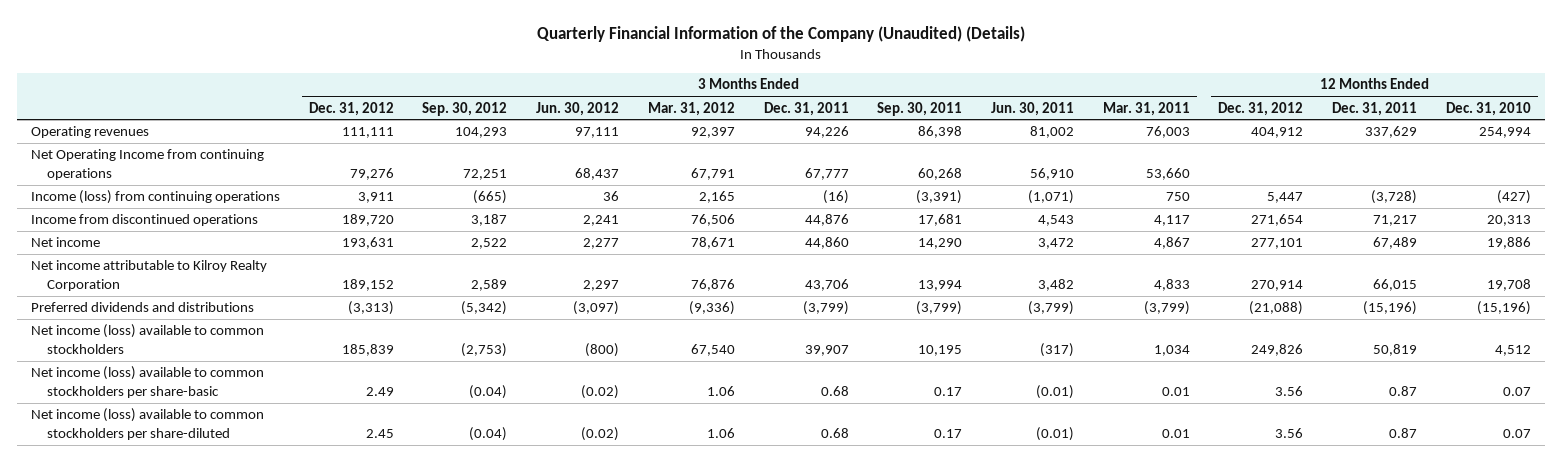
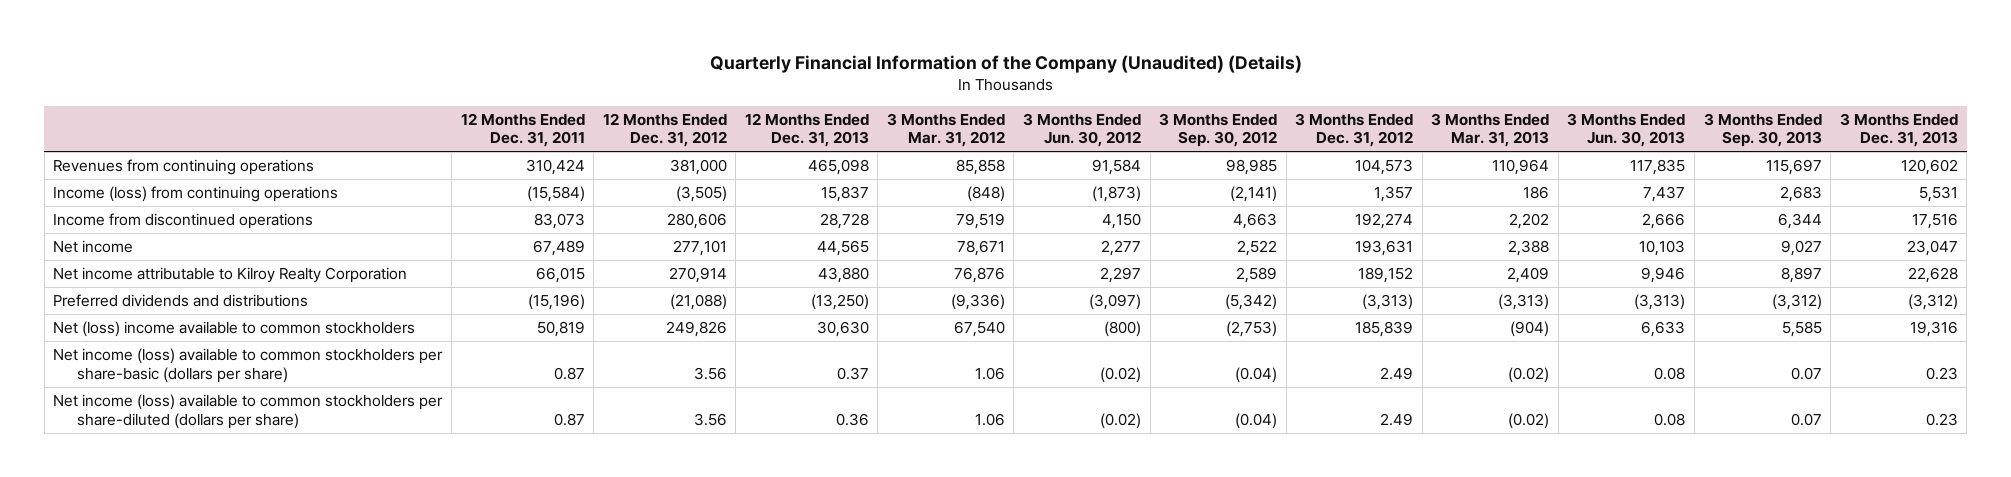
- | 3 Months Ended Dec. 31, 2012 | 3 Months Ended Sep. 30, 2012 | 3 Months Ended Jun. 30, 2012 | 3 Months Ended Mar. 31, 2012 | 3 Months Ended Dec. 31, 2011 | 3 Months Ended Sep. 30, 2011 | 3 Months Ended Jun. 30, 2011 | 3 Months Ended Mar. 31, 2011 | 12 Months Ended Dec. 31, 2012 | 12 Months Ended Dec. 31, 2011 | 12 Months Ended Dec. 31, 2010
+ | 12 Months Ended Dec. 31, 2011 | 12 Months Ended Dec. 31, 2012 | 12 Months Ended Dec. 31, 2013 | 3 Months Ended Mar. 31, 2012 | 3 Months Ended Jun. 30, 2012 | 3 Months Ended Sep. 30, 2012 | 3 Months Ended Dec. 31, 2012 | 3 Months Ended Mar. 31, 2013 | 3 Months Ended Jun. 30, 2013 | 3 Months Ended Sep. 30, 2013 | 3 Months Ended Dec. 31, 2013
- Operating revenues | 111,111 | 104,293 | 97,111 | 92,397 | 94,226 | 86,398 | 81,002 | 76,003 | 404,912 | 337,629 | 254,994
- Net Operating Income from continuing operations | 79,276 | 72,251 | 68,437 | 67,791 | 67,777 | 60,268 | 56,910 | 53,660 | | |
- Income (loss) from continuing operations | 3,911 | (665) | 36 | 2,165 | (16) | (3,391) | (1,071) | 750 | 5,447 | (3,728) | (427)
- Income from discontinued operations | 189,720 | 3,187 | 2,241 | 76,506 | 44,876 | 17,681 | 4,543 | 4,117 | 271,654 | 71,217 | 20,313
+ Revenues from continuing operations | 310,424 | 381,000 | 465,098 | 85,858 | 91,584 | 98,985 | 104,573 | 110,964 | 117,835 | 115,697 | 120,602
+ Income (loss) from continuing operations | (15,584) | (3,505) | 15,837 | (848) | (1,873) | (2,141) | 1,357 | 186 | 7,437 | 2,683 | 5,531
+ Income from discontinued operations | 83,073 | 280,606 | 28,728 | 79,519 | 4,150 | 4,663 | 192,274 | 2,202 | 2,666 | 6,344 | 17,516
- Net income (loss) available to common stockholders | 185,839 | (2,753) | (800) | 67,540 | 39,907 | 10,195 | (317) | 1,034 | 249,826 | 50,819 | 4,512
- Net income (loss) available to common stockholders per share-basic | 2.49 | (0.04) | (0.02) | 1.06 | 0.68 | 0.17 | (0.01) | 0.01 | 3.56 | 0.87 | 0.07
- Net income (loss) available to common stockholders per share-diluted | 2.45 | (0.04) | (0.02) | 1.06 | 0.68 | 0.17 | (0.01) | 0.01 | 3.56 | 0.87 | 0.07
+ Net (loss) income available to common stockholders | 50,819 | 249,826 | 30,630 | 67,540 | (800) | (2,753) | 185,839 | (904) | 6,633 | 5,585 | 19,316
+ Net income (loss) available to common stockholders per share-basic (dollars per share) | 0.87 | 3.56 | 0.37 | 1.06 | (0.02) | (0.04) | 2.49 | (0.02) | 0.08 | 0.07 | 0.23
+ Net income (loss) available to common stockholders per share-diluted (dollars per share) | 0.87 | 3.56 | 0.36 | 1.06 | (0.02) | (0.04) | 2.49 | (0.02) | 0.08 | 0.07 | 0.23

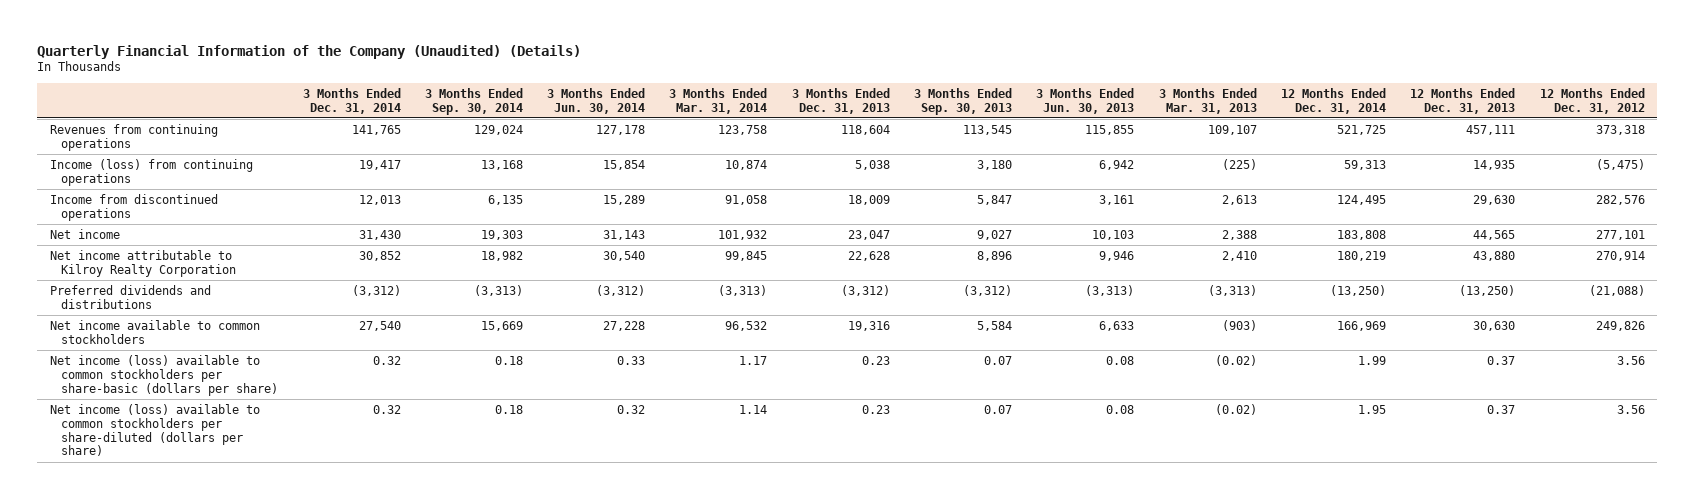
- | 12 Months Ended Dec. 31, 2011 | 12 Months Ended Dec. 31, 2012 | 12 Months Ended Dec. 31, 2013 | 3 Months Ended Mar. 31, 2012 | 3 Months Ended Jun. 30, 2012 | 3 Months Ended Sep. 30, 2012 | 3 Months Ended Dec. 31, 2012 | 3 Months Ended Mar. 31, 2013 | 3 Months Ended Jun. 30, 2013 | 3 Months Ended Sep. 30, 2013 | 3 Months Ended Dec. 31, 2013
+ | 3 Months Ended Dec. 31, 2014 | 3 Months Ended Sep. 30, 2014 | 3 Months Ended Jun. 30, 2014 | 3 Months Ended Mar. 31, 2014 | 3 Months Ended Dec. 31, 2013 | 3 Months Ended Sep. 30, 2013 | 3 Months Ended Jun. 30, 2013 | 3 Months Ended Mar. 31, 2013 | 12 Months Ended Dec. 31, 2014 | 12 Months Ended Dec. 31, 2013 | 12 Months Ended Dec. 31, 2012
- Revenues from continuing operations | 310,424 | 381,000 | 465,098 | 85,858 | 91,584 | 98,985 | 104,573 | 110,964 | 117,835 | 115,697 | 120,602
- Income (loss) from continuing operations | (15,584) | (3,505) | 15,837 | (848) | (1,873) | (2,141) | 1,357 | 186 | 7,437 | 2,683 | 5,531
- Income from discontinued operations | 83,073 | 280,606 | 28,728 | 79,519 | 4,150 | 4,663 | 192,274 | 2,202 | 2,666 | 6,344 | 17,516
+ Revenues from continuing operations | 141,765 | 129,024 | 127,178 | 123,758 | 118,604 | 113,545 | 115,855 | 109,107 | 521,725 | 457,111 | 373,318
+ Income (loss) from continuing operations | 19,417 | 13,168 | 15,854 | 10,874 | 5,038 | 3,180 | 6,942 | (225) | 59,313 | 14,935 | (5,475)
+ Income from discontinued operations | 12,013 | 6,135 | 15,289 | 91,058 | 18,009 | 5,847 | 3,161 | 2,613 | 124,495 | 29,630 | 282,576
- Net income attributable to Kilroy Realty Corporation | 66,015 | 270,914 | 43,880 | 76,876 | 2,297 | 2,589 | 189,152 | 2,409 | 9,946 | 8,897 | 22,628
+ Net income attributable to Kilroy Realty Corporation | 30,852 | 18,982 | 30,540 | 99,845 | 22,628 | 8,896 | 9,946 | 2,410 | 180,219 | 43,880 | 270,914
- Net (loss) income available to common stockholders | 50,819 | 249,826 | 30,630 | 67,540 | (800) | (2,753) | 185,839 | (904) | 6,633 | 5,585 | 19,316
+ Net income available to common stockholders | 27,540 | 15,669 | 27,228 | 96,532 | 19,316 | 5,584 | 6,633 | (903) | 166,969 | 30,630 | 249,826
- Net income (loss) available to common stockholders per share-diluted (dollars per share) | 0.87 | 3.56 | 0.36 | 1.06 | (0.02) | (0.04) | 2.49 | (0.02) | 0.08 | 0.07 | 0.23
+ Net income (loss) available to common stockholders per share-diluted (dollars per share) | 0.32 | 0.18 | 0.32 | 1.14 | 0.23 | 0.07 | 0.08 | (0.02) | 1.95 | 0.37 | 3.56

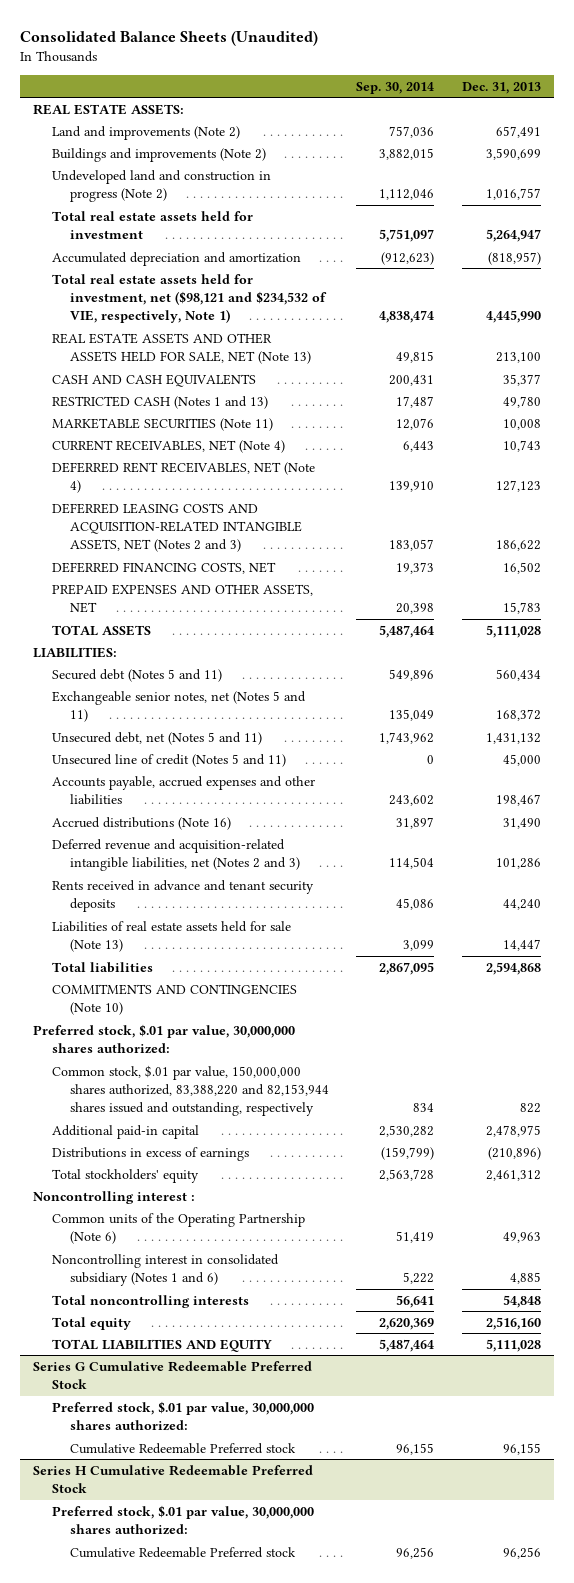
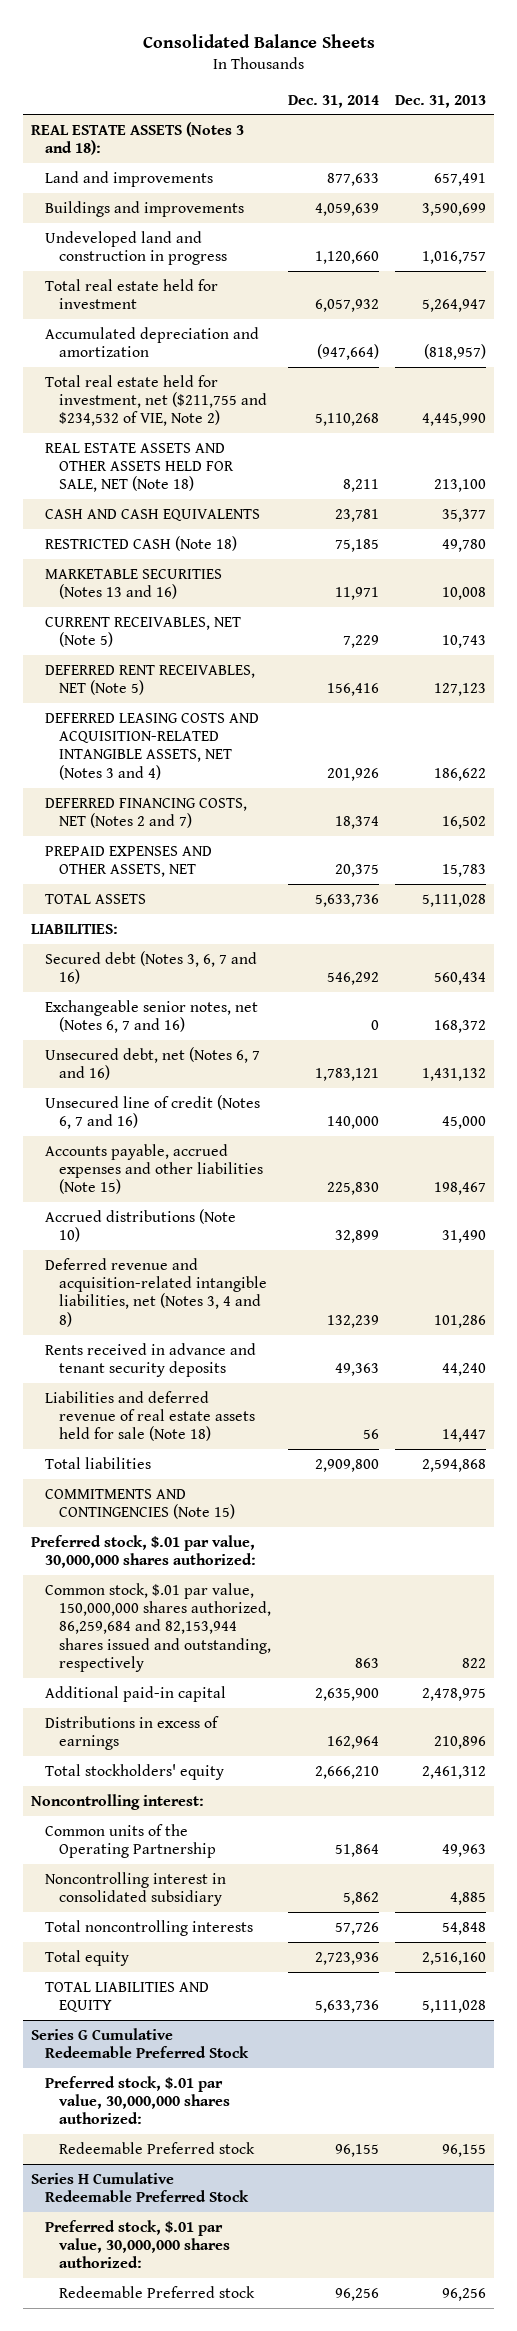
- Consolidated Balance Sheets (Unaudited)
+ Consolidated Balance Sheets
- | Sep. 30, 2014 | Dec. 31, 2013
+ | Dec. 31, 2014 | Dec. 31, 2013
- REAL ESTATE ASSETS:
- Land and improvements (Note 2) | 757,036 | 657,491
- Buildings and improvements (Note 2) | 3,882,015 | 3,590,699
- Undeveloped land and construction in progress (Note 2) | 1,112,046 | 1,016,757
- Total real estate assets held for investment | 5,751,097 | 5,264,947
+ REAL ESTATE ASSETS (Notes 3 and 18):
+ Land and improvements | 877,633 | 657,491
+ Buildings and improvements | 4,059,639 | 3,590,699
+ Undeveloped land and construction in progress | 1,120,660 | 1,016,757
+ Total real estate held for investment | 6,057,932 | 5,264,947
- Total real estate assets held for investment, net ($98,121 and $234,532 of VIE, respectively, Note 1) | 4,838,474 | 4,445,990
- REAL ESTATE ASSETS AND OTHER ASSETS HELD FOR SALE, NET (Note 13) | 49,815 | 213,100
+ Total real estate held for investment, net ($211,755 and $234,532 of VIE, Note 2) | 5,110,268 | 4,445,990
+ REAL ESTATE ASSETS AND OTHER ASSETS HELD FOR SALE, NET (Note 18) | 8,211 | 213,100
- RESTRICTED CASH (Notes 1 and 13) | 17,487 | 49,780
- MARKETABLE SECURITIES (Note 11) | 12,076 | 10,008
- CURRENT RECEIVABLES, NET (Note 4) | 6,443 | 10,743
- DEFERRED RENT RECEIVABLES, NET (Note 4) | 139,910 | 127,123
- DEFERRED LEASING COSTS AND ACQUISITION-RELATED INTANGIBLE ASSETS, NET (Notes 2 and 3) | 183,057 | 186,622
- DEFERRED FINANCING COSTS, NET | 19,373 | 16,502
+ RESTRICTED CASH (Note 18) | 75,185 | 49,780
+ MARKETABLE SECURITIES (Notes 13 and 16) | 11,971 | 10,008
+ CURRENT RECEIVABLES, NET (Note 5) | 7,229 | 10,743
+ DEFERRED RENT RECEIVABLES, NET (Note 5) | 156,416 | 127,123
+ DEFERRED LEASING COSTS AND ACQUISITION-RELATED INTANGIBLE ASSETS, NET (Notes 3 and 4) | 201,926 | 186,622
+ DEFERRED FINANCING COSTS, NET (Notes 2 and 7) | 18,374 | 16,502
- Secured debt (Notes 5 and 11) | 549,896 | 560,434
- Exchangeable senior notes, net (Notes 5 and 11) | 135,049 | 168,372
- Unsecured debt, net (Notes 5 and 11) | 1,743,962 | 1,431,132
- Unsecured line of credit (Notes 5 and 11) | 0 | 45,000
- Accounts payable, accrued expenses and other liabilities | 243,602 | 198,467
- Accrued distributions (Note 16) | 31,897 | 31,490
- Deferred revenue and acquisition-related intangible liabilities, net (Notes 2 and 3) | 114,504 | 101,286
+ Secured debt (Notes 3, 6, 7 and 16) | 546,292 | 560,434
+ Exchangeable senior notes, net (Notes 6, 7 and 16) | 0 | 168,372
+ Unsecured debt, net (Notes 6, 7 and 16) | 1,783,121 | 1,431,132
+ Unsecured line of credit (Notes 6, 7 and 16) | 140,000 | 45,000
+ Accounts payable, accrued expenses and other liabilities (Note 15) | 225,830 | 198,467
+ Accrued distributions (Note 10) | 32,899 | 31,490
+ Deferred revenue and acquisition-related intangible liabilities, net (Notes 3, 4 and 8) | 132,239 | 101,286
- Liabilities of real estate assets held for sale (Note 13) | 3,099 | 14,447
+ Liabilities and deferred revenue of real estate assets held for sale (Note 18) | 56 | 14,447
- COMMITMENTS AND CONTINGENCIES (Note 10)
+ COMMITMENTS AND CONTINGENCIES (Note 15)
- Common stock, $.01 par value, 150,000,000 shares authorized, 83,388,220 and 82,153,944 shares issued and outstanding, respectively | 834 | 822
+ Common stock, $.01 par value, 150,000,000 shares authorized, 86,259,684 and 82,153,944 shares issued and outstanding, respectively | 863 | 822
- Distributions in excess of earnings | (159,799) | (210,896)
+ Distributions in excess of earnings | 162,964 | 210,896
- Noncontrolling interest :
- Common units of the Operating Partnership (Note 6) | 51,419 | 49,963
- Noncontrolling interest in consolidated subsidiary (Notes 1 and 6) | 5,222 | 4,885
+ Noncontrolling interest:
+ Common units of the Operating Partnership | 51,864 | 49,963
+ Noncontrolling interest in consolidated subsidiary | 5,862 | 4,885
@ Series G Cumulative Redeemable Preferred Stock
- Cumulative Redeemable Preferred stock | 96,155 | 96,155
+ Redeemable Preferred stock | 96,155 | 96,155
@ Series H Cumulative Redeemable Preferred Stock
- Cumulative Redeemable Preferred stock | 96,256 | 96,256
+ Redeemable Preferred stock | 96,256 | 96,256

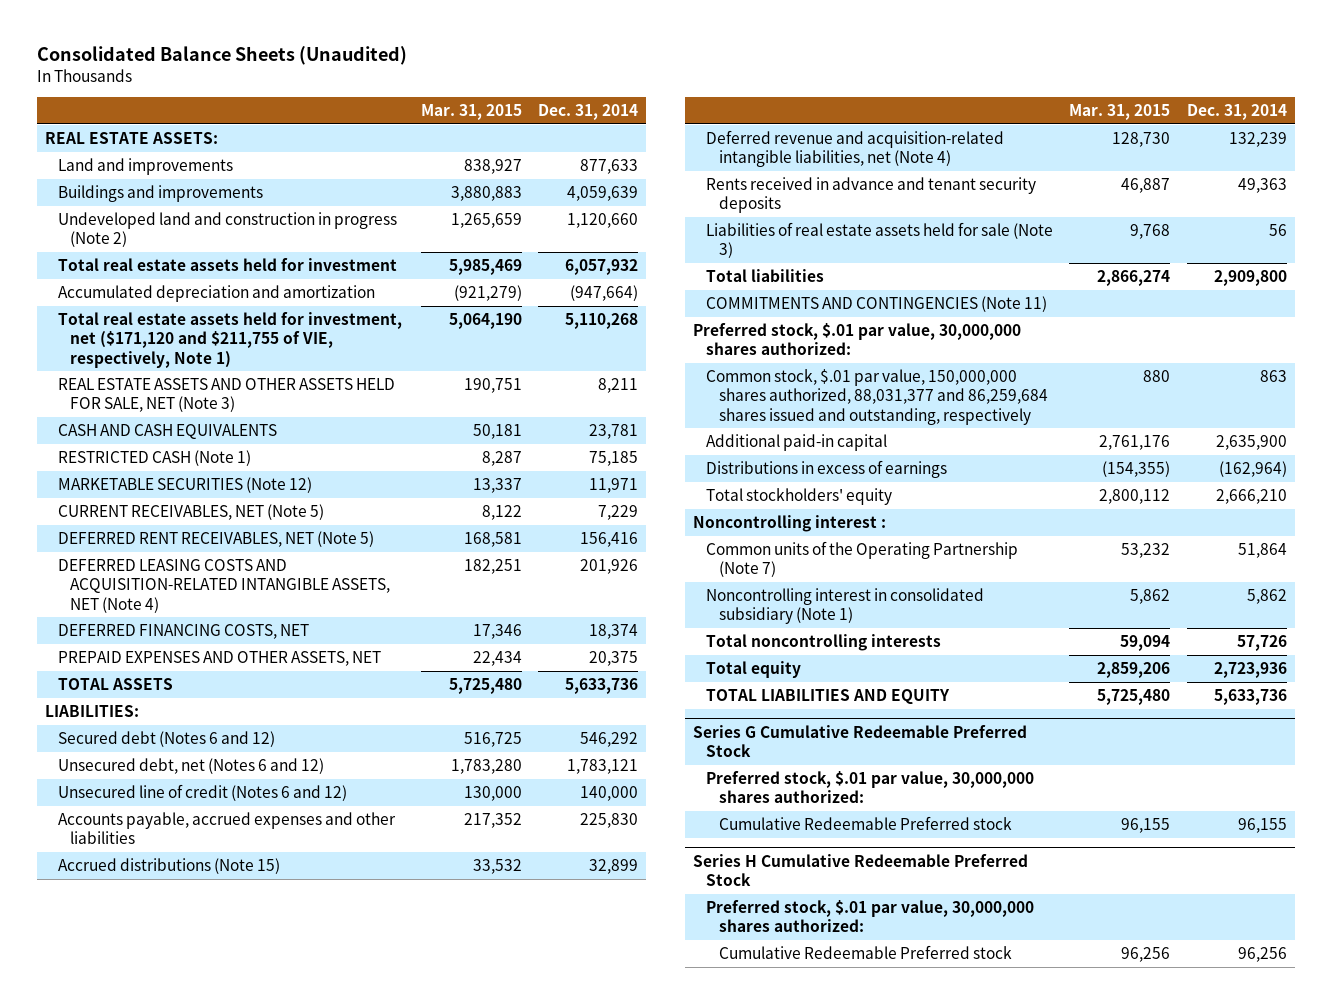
- Consolidated Balance Sheets
+ Consolidated Balance Sheets (Unaudited)
- | Dec. 31, 2014 | Dec. 31, 2013
+ | Mar. 31, 2015 | Dec. 31, 2014
- REAL ESTATE ASSETS (Notes 3 and 18):
+ REAL ESTATE ASSETS:
- Undeveloped land and construction in progress | 1,120,660 | 1,016,757
- Total real estate held for investment | 6,057,932 | 5,264,947
+ Undeveloped land and construction in progress (Note 2) | 1,265,659 | 1,120,660
+ Total real estate assets held for investment | 5,985,469 | 6,057,932
- Total real estate held for investment, net ($211,755 and $234,532 of VIE, Note 2) | 5,110,268 | 4,445,990
- REAL ESTATE ASSETS AND OTHER ASSETS HELD FOR SALE, NET (Note 18) | 8,211 | 213,100
+ Total real estate assets held for investment, net ($171,120 and $211,755 of VIE, respectively, Note 1) | 5,064,190 | 5,110,268
+ REAL ESTATE ASSETS AND OTHER ASSETS HELD FOR SALE, NET (Note 3) | 190,751 | 8,211
- RESTRICTED CASH (Note 18) | 75,185 | 49,780
- MARKETABLE SECURITIES (Notes 13 and 16) | 11,971 | 10,008
+ RESTRICTED CASH (Note 1) | 8,287 | 75,185
+ MARKETABLE SECURITIES (Note 12) | 13,337 | 11,971
- DEFERRED LEASING COSTS AND ACQUISITION-RELATED INTANGIBLE ASSETS, NET (Notes 3 and 4) | 201,926 | 186,622
- DEFERRED FINANCING COSTS, NET (Notes 2 and 7) | 18,374 | 16,502
+ DEFERRED LEASING COSTS AND ACQUISITION-RELATED INTANGIBLE ASSETS, NET (Note 4) | 182,251 | 201,926
+ DEFERRED FINANCING COSTS, NET | 17,346 | 18,374
- Secured debt (Notes 3, 6, 7 and 16) | 546,292 | 560,434
- Exchangeable senior notes, net (Notes 6, 7 and 16) | 0 | 168,372
- Unsecured debt, net (Notes 6, 7 and 16) | 1,783,121 | 1,431,132
- Unsecured line of credit (Notes 6, 7 and 16) | 140,000 | 45,000
- Accounts payable, accrued expenses and other liabilities (Note 15) | 225,830 | 198,467
- Accrued distributions (Note 10) | 32,899 | 31,490
- Deferred revenue and acquisition-related intangible liabilities, net (Notes 3, 4 and 8) | 132,239 | 101,286
+ Secured debt (Notes 6 and 12) | 516,725 | 546,292
+ Unsecured debt, net (Notes 6 and 12) | 1,783,280 | 1,783,121
+ Unsecured line of credit (Notes 6 and 12) | 130,000 | 140,000
+ Accounts payable, accrued expenses and other liabilities | 217,352 | 225,830
+ Accrued distributions (Note 15) | 33,532 | 32,899
+ Deferred revenue and acquisition-related intangible liabilities, net (Note 4) | 128,730 | 132,239
- Liabilities and deferred revenue of real estate assets held for sale (Note 18) | 56 | 14,447
+ Liabilities of real estate assets held for sale (Note 3) | 9,768 | 56
- COMMITMENTS AND CONTINGENCIES (Note 15)
+ COMMITMENTS AND CONTINGENCIES (Note 11)
- Common stock, $.01 par value, 150,000,000 shares authorized, 86,259,684 and 82,153,944 shares issued and outstanding, respectively | 863 | 822
+ Common stock, $.01 par value, 150,000,000 shares authorized, 88,031,377 and 86,259,684 shares issued and outstanding, respectively | 880 | 863
- Distributions in excess of earnings | 162,964 | 210,896
+ Distributions in excess of earnings | (154,355) | (162,964)
- Noncontrolling interest:
- Common units of the Operating Partnership | 51,864 | 49,963
- Noncontrolling interest in consolidated subsidiary | 5,862 | 4,885
+ Noncontrolling interest :
+ Common units of the Operating Partnership (Note 7) | 53,232 | 51,864
+ Noncontrolling interest in consolidated subsidiary (Note 1) | 5,862 | 5,862
@ Series G Cumulative Redeemable Preferred Stock
- Redeemable Preferred stock | 96,155 | 96,155
+ Cumulative Redeemable Preferred stock | 96,155 | 96,155
@ Series H Cumulative Redeemable Preferred Stock
- Redeemable Preferred stock | 96,256 | 96,256
+ Cumulative Redeemable Preferred stock | 96,256 | 96,256

